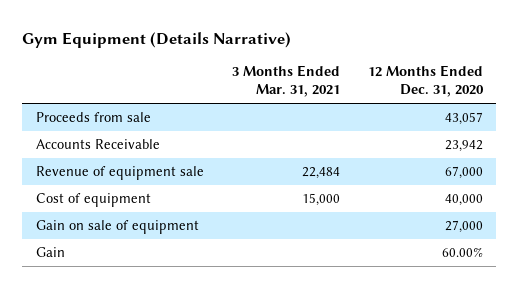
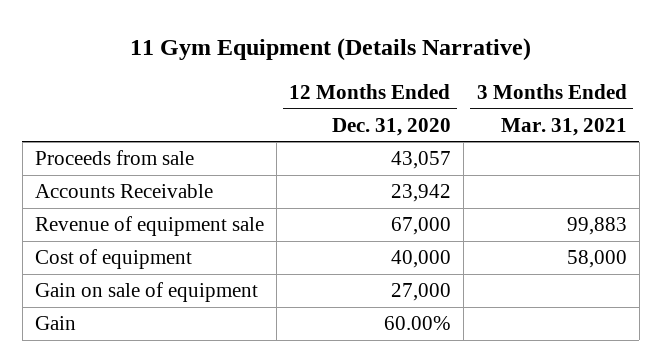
- Gym Equipment (Details Narrative)
+ 11 Gym Equipment (Details Narrative)
- | 3 Months Ended Mar. 31, 2021 | 12 Months Ended Dec. 31, 2020
+ | 12 Months Ended Dec. 31, 2020 | 3 Months Ended Mar. 31, 2021
- Revenue of equipment sale | 22,484 | 67,000
- Cost of equipment | 15,000 | 40,000
+ Revenue of equipment sale | 67,000 | 99,883
+ Cost of equipment | 40,000 | 58,000

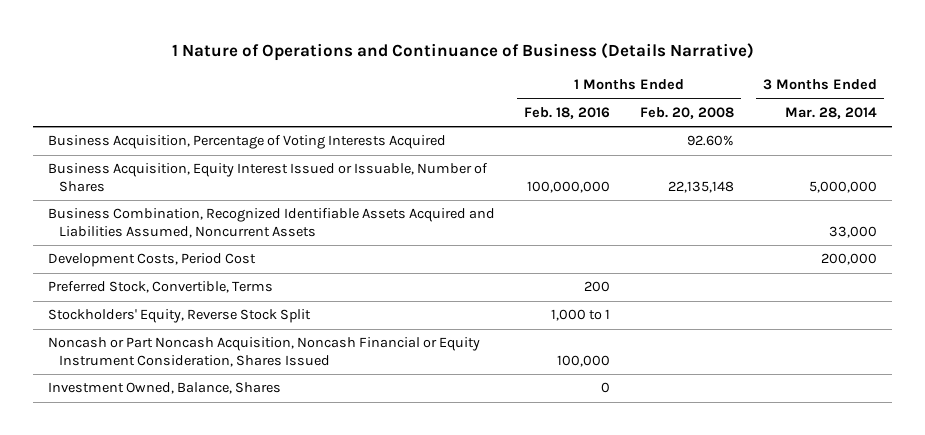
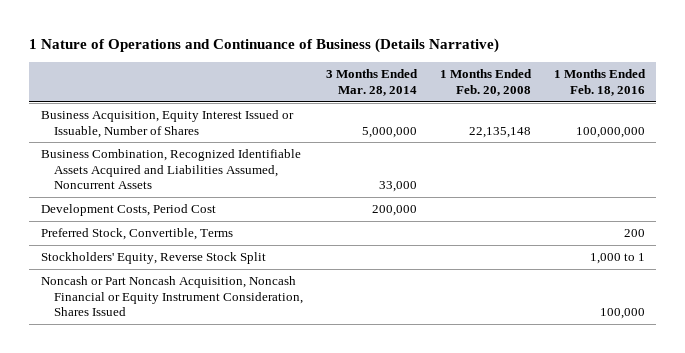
- | 1 Months Ended Feb. 18, 2016 | 1 Months Ended Feb. 20, 2008 | 3 Months Ended Mar. 28, 2014
+ | 3 Months Ended Mar. 28, 2014 | 1 Months Ended Feb. 20, 2008 | 1 Months Ended Feb. 18, 2016
- Business Acquisition, Percentage of Voting Interests Acquired | | 92.60% |
- Investment Owned, Balance, Shares | 0 | |

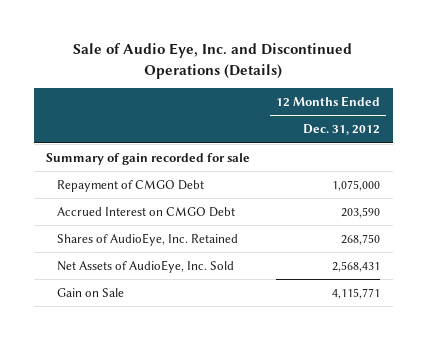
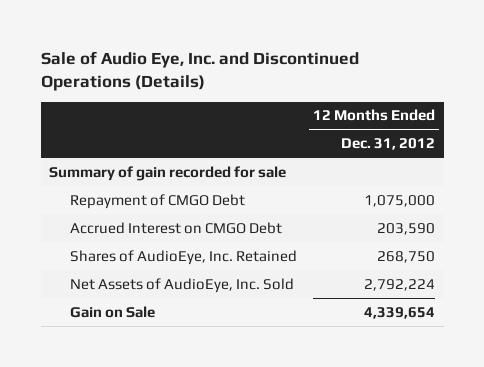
- Net Assets of AudioEye, Inc. Sold | 2,568,431
- Gain on Sale | 4,115,771
+ Net Assets of AudioEye, Inc. Sold | 2,792,224
+ Gain on Sale | 4,339,654

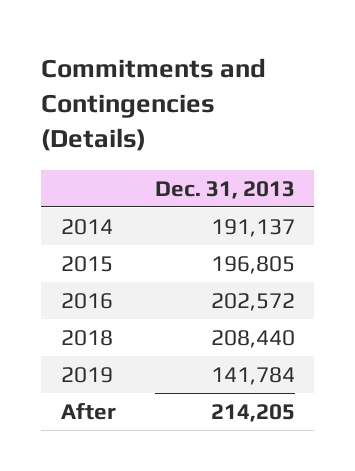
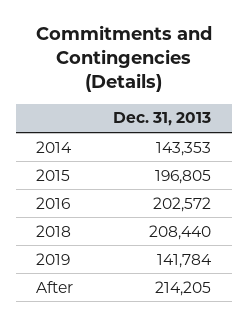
- 2014 | 191,137
+ 2014 | 143,353

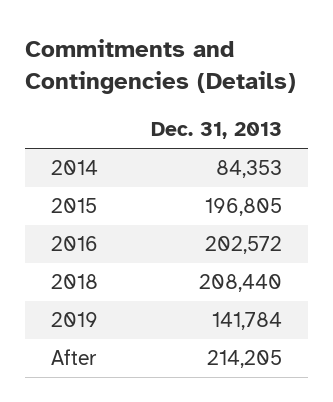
- 2014 | 143,353
+ 2014 | 84,353

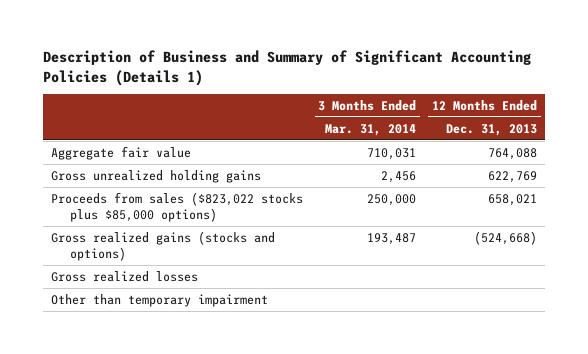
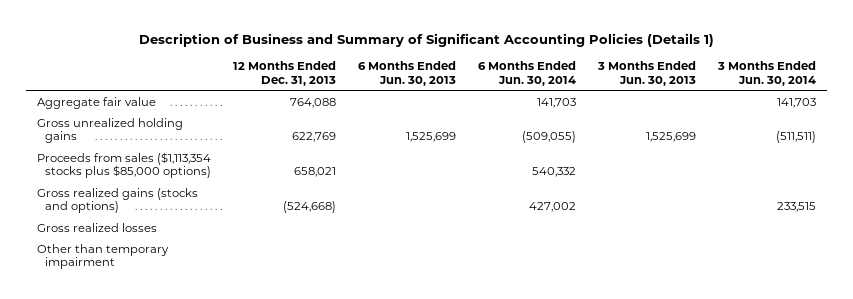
- | 3 Months Ended Mar. 31, 2014 | 12 Months Ended Dec. 31, 2013
+ | 12 Months Ended Dec. 31, 2013 | 6 Months Ended Jun. 30, 2013 | 6 Months Ended Jun. 30, 2014 | 3 Months Ended Jun. 30, 2013 | 3 Months Ended Jun. 30, 2014
- Proceeds from sales ($823,022 stocks plus $85,000 options) | 250,000 | 658,021
+ Proceeds from sales ($1,113,354 stocks plus $85,000 options) | 658,021 | | 540,332 | |

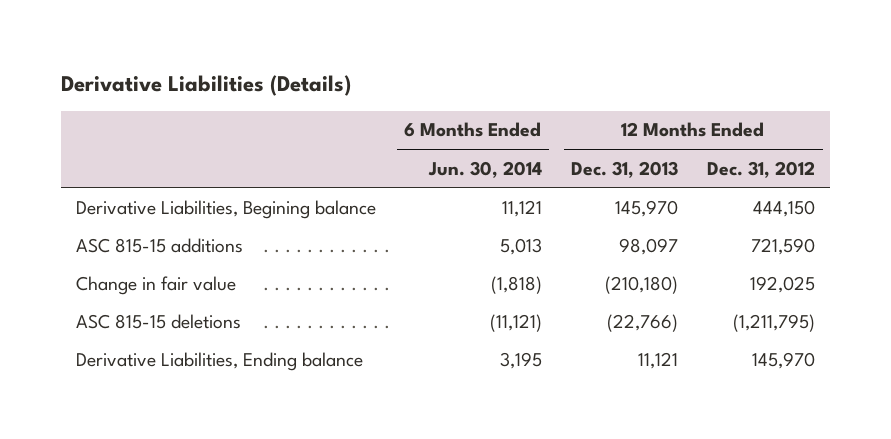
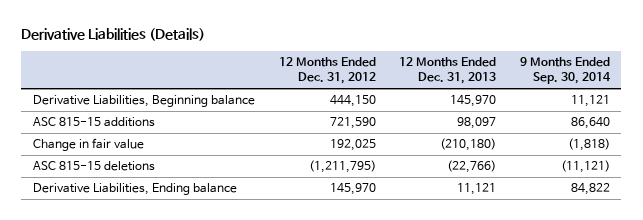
- | 6 Months Ended Jun. 30, 2014 | 12 Months Ended Dec. 31, 2013 | 12 Months Ended Dec. 31, 2012
+ | 12 Months Ended Dec. 31, 2012 | 12 Months Ended Dec. 31, 2013 | 9 Months Ended Sep. 30, 2014
- Derivative Liabilities, Begining balance | 11,121 | 145,970 | 444,150
+ Derivative Liabilities, Beginning balance | 444,150 | 145,970 | 11,121

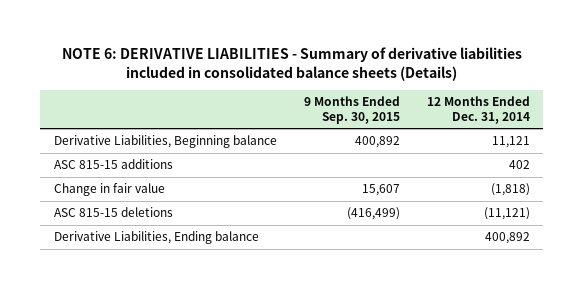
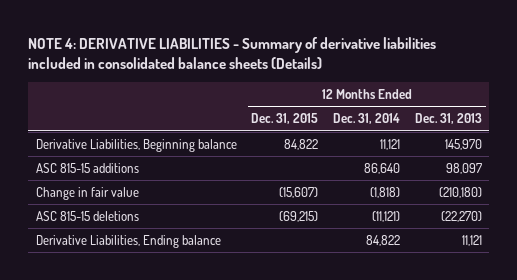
- NOTE 6: DERIVATIVE LIABILITIES - Summary of derivative liabilities included in consolidated balance sheets (Details)
+ NOTE 4: DERIVATIVE LIABILITIES - Summary of derivative liabilities included in consolidated balance sheets (Details)
- | 9 Months Ended Sep. 30, 2015 | 12 Months Ended Dec. 31, 2014
+ | 12 Months Ended Dec. 31, 2015 | 12 Months Ended Dec. 31, 2014 | 12 Months Ended Dec. 31, 2013
- ASC 815-15 additions | | 402
+ ASC 815-15 additions | | 86,640 | 98,097
- Derivative Liabilities, Ending balance | | 400,892
+ Derivative Liabilities, Ending balance | | 84,822 | 11,121

